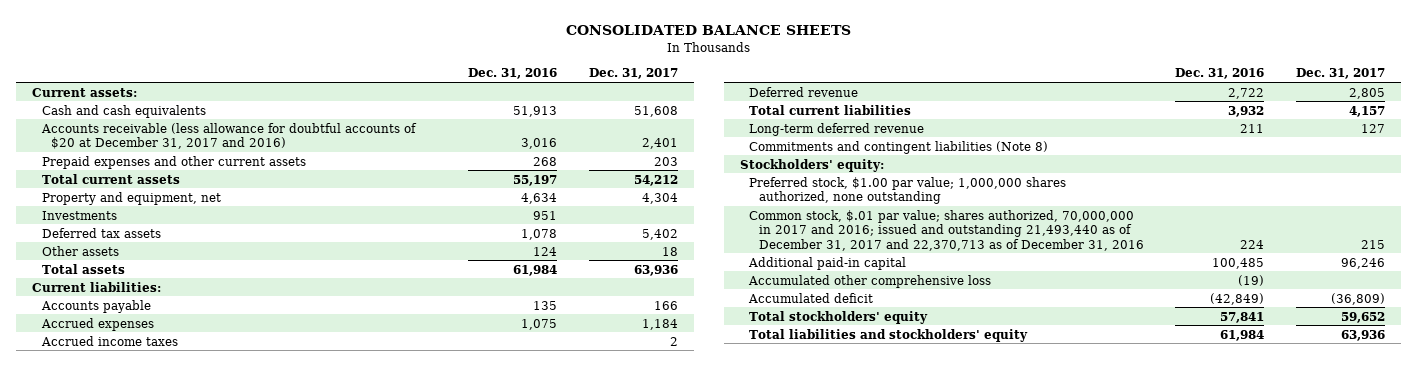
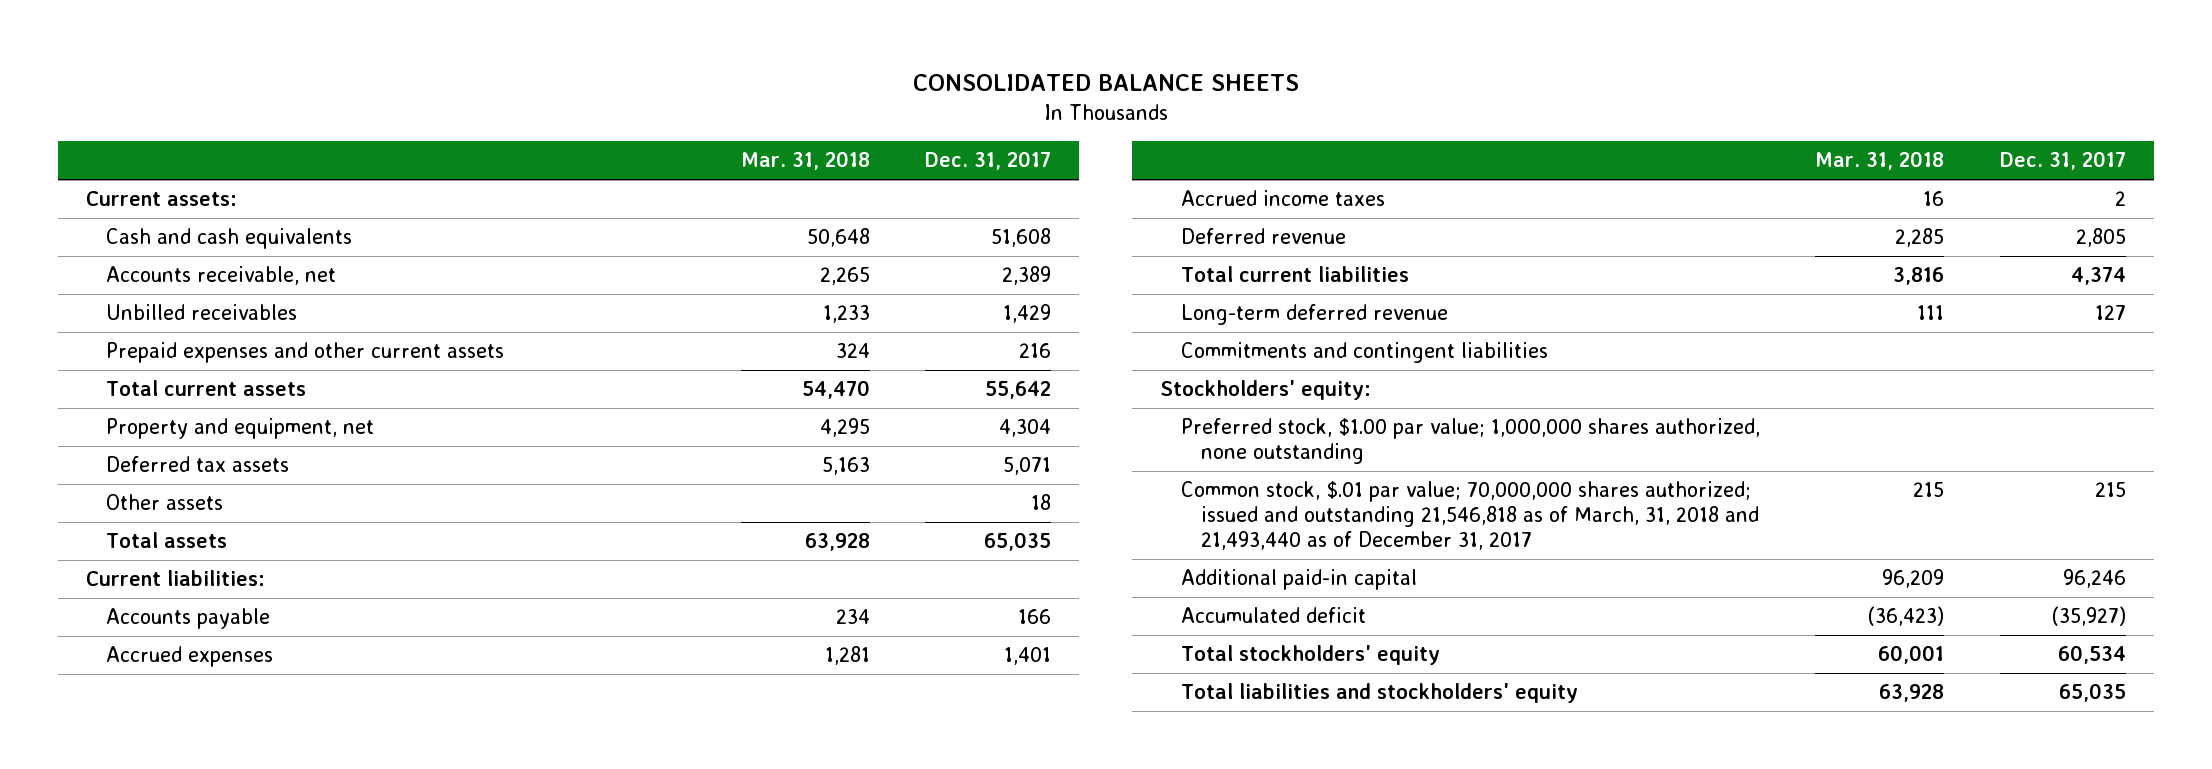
- | Dec. 31, 2016 | Dec. 31, 2017
+ | Mar. 31, 2018 | Dec. 31, 2017
- Accounts receivable (less allowance for doubtful accounts of $20 at December 31, 2017 and 2016) | 3,016 | 2,401
- Prepaid expenses and other current assets | 268 | 203
- Total current assets | 55,197 | 54,212
+ Accounts receivable, net | 2,265 | 2,389
+ Unbilled receivables | 1,233 | 1,429
+ Prepaid expenses and other current assets | 324 | 216
+ Total current assets | 54,470 | 55,642
- Investments | 951 |
- Deferred tax assets | 1,078 | 5,402
+ Deferred tax assets | 5,163 | 5,071
- Total assets | 61,984 | 63,936
+ Total assets | 63,928 | 65,035
- Accrued expenses | 1,075 | 1,184
+ Accrued expenses | 1,281 | 1,401
- Total current liabilities | 3,932 | 4,157
+ Total current liabilities | 3,816 | 4,374
- Commitments and contingent liabilities (Note 8)
+ Commitments and contingent liabilities
- Common stock, $.01 par value; shares authorized, 70,000,000 in 2017 and 2016; issued and outstanding 21,493,440 as of December 31, 2017 and 22,370,713 as of December 31, 2016 | 224 | 215
+ Common stock, $.01 par value; 70,000,000 shares authorized; issued and outstanding 21,546,818 as of March, 31, 2018 and 21,493,440 as of December 31, 2017 | 215 | 215
- Accumulated other comprehensive loss | (19) |
- Accumulated deficit | (42,849) | (36,809)
- Total stockholders' equity | 57,841 | 59,652
- Total liabilities and stockholders' equity | 61,984 | 63,936
+ Accumulated deficit | (36,423) | (35,927)
+ Total stockholders' equity | 60,001 | 60,534
+ Total liabilities and stockholders' equity | 63,928 | 65,035

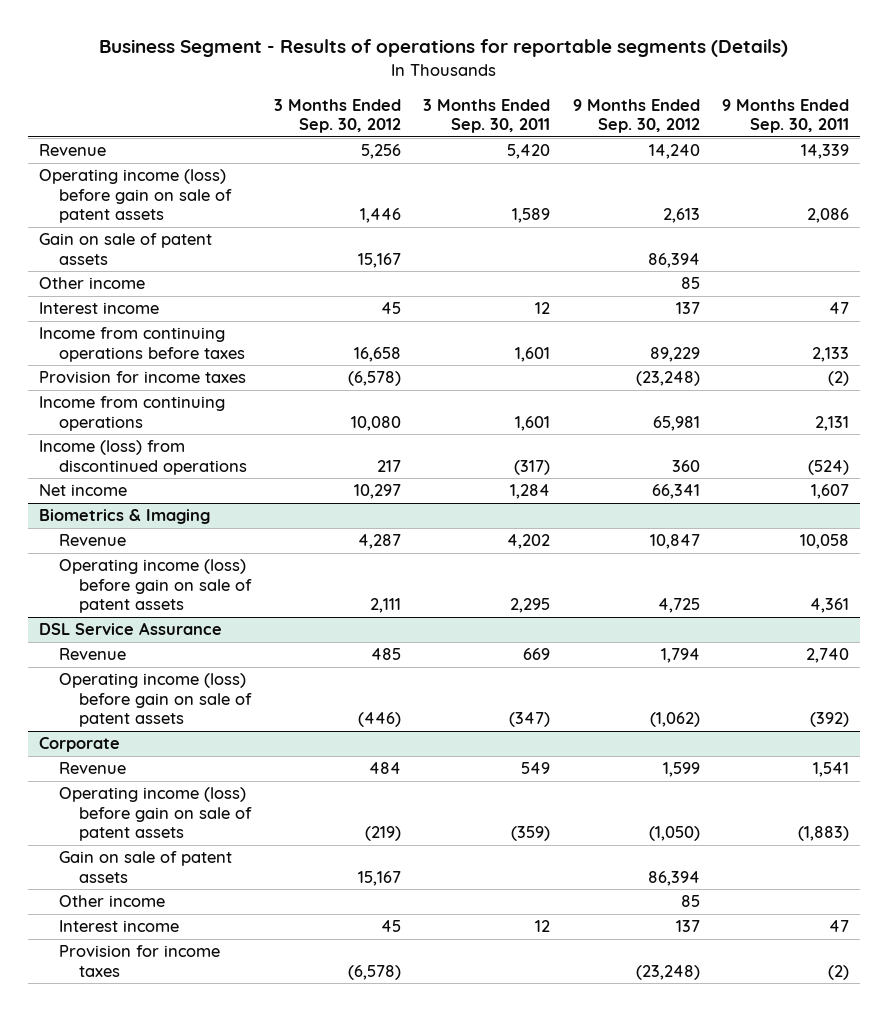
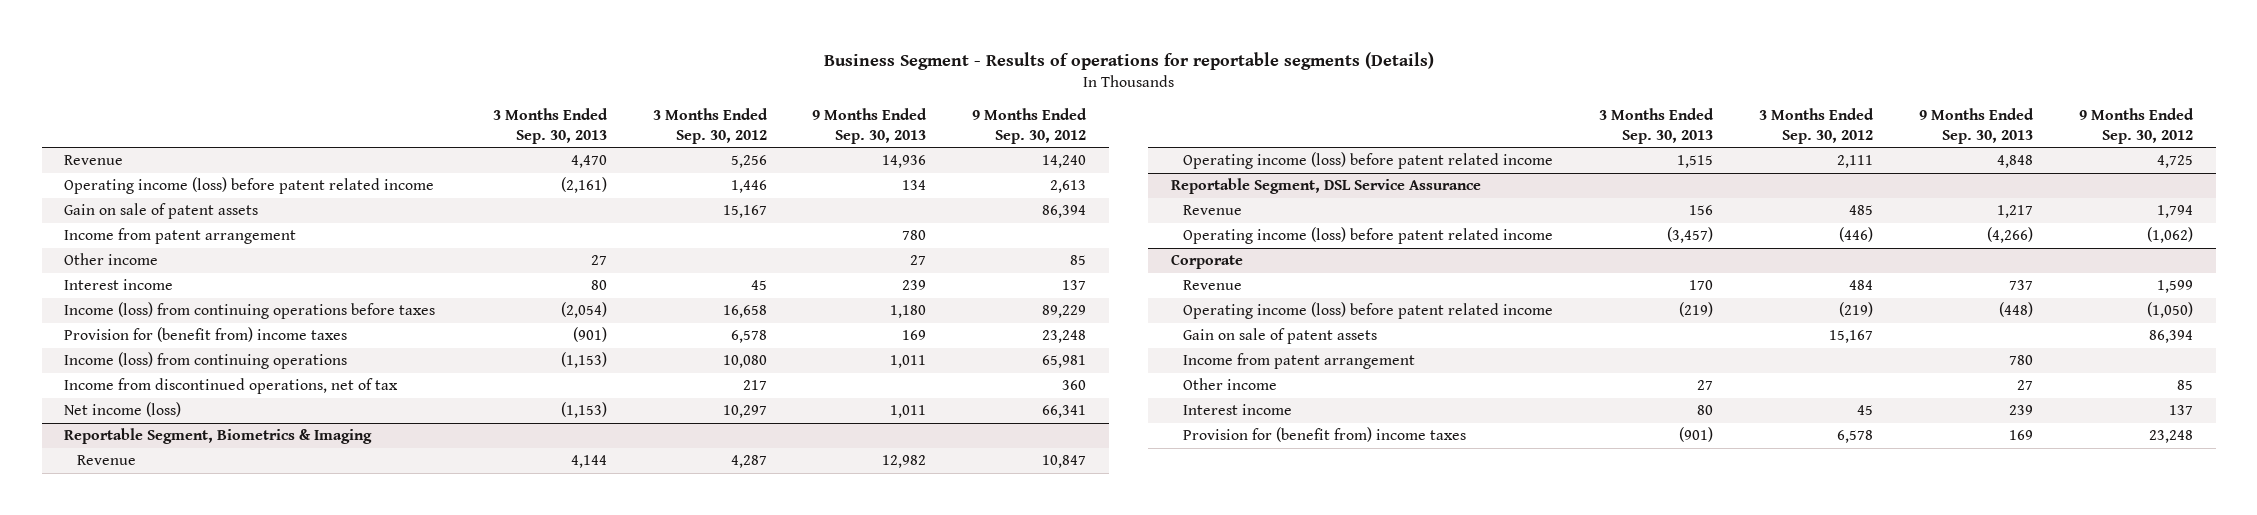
- | 3 Months Ended Sep. 30, 2012 | 3 Months Ended Sep. 30, 2011 | 9 Months Ended Sep. 30, 2012 | 9 Months Ended Sep. 30, 2011
+ | 3 Months Ended Sep. 30, 2013 | 3 Months Ended Sep. 30, 2012 | 9 Months Ended Sep. 30, 2013 | 9 Months Ended Sep. 30, 2012
- Operating income (loss) before gain on sale of patent assets | 1,446 | 1,589 | 2,613 | 2,086
+ Operating income (loss) before patent related income | (2,161) | 1,446 | 134 | 2,613
+ Income from patent arrangement | | | 780 |
- Income from continuing operations before taxes | 16,658 | 1,601 | 89,229 | 2,133
- Provision for income taxes | (6,578) | | (23,248) | (2)
- Income from continuing operations | 10,080 | 1,601 | 65,981 | 2,131
- Income (loss) from discontinued operations | 217 | (317) | 360 | (524)
- Net income | 10,297 | 1,284 | 66,341 | 1,607
- Biometrics & Imaging
+ Income (loss) from continuing operations before taxes | (2,054) | 16,658 | 1,180 | 89,229
+ Provision for (benefit from) income taxes | (901) | 6,578 | 169 | 23,248
+ Income (loss) from continuing operations | (1,153) | 10,080 | 1,011 | 65,981
+ Income from discontinued operations, net of tax | | 217 | | 360
+ Net income (loss) | (1,153) | 10,297 | 1,011 | 66,341
+ Reportable Segment, Biometrics & Imaging
- Operating income (loss) before gain on sale of patent assets | 2,111 | 2,295 | 4,725 | 4,361
- DSL Service Assurance
+ Operating income (loss) before patent related income | 1,515 | 2,111 | 4,848 | 4,725
+ Reportable Segment, DSL Service Assurance
- Operating income (loss) before gain on sale of patent assets | (446) | (347) | (1,062) | (392)
+ Operating income (loss) before patent related income | (3,457) | (446) | (4,266) | (1,062)
@ Corporate
- Operating income (loss) before gain on sale of patent assets | (219) | (359) | (1,050) | (1,883)
+ Operating income (loss) before patent related income | (219) | (219) | (448) | (1,050)
+ Income from patent arrangement | | | 780 |
- Provision for income taxes | (6,578) | | (23,248) | (2)
+ Provision for (benefit from) income taxes | (901) | 6,578 | 169 | 23,248

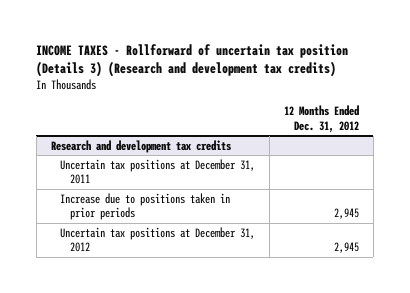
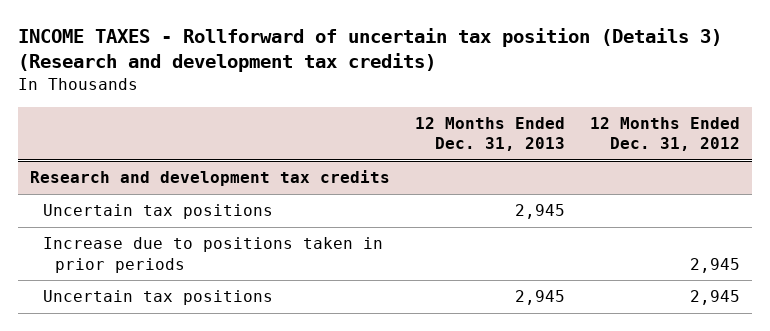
- | 12 Months Ended Dec. 31, 2012
+ | 12 Months Ended Dec. 31, 2013 | 12 Months Ended Dec. 31, 2012
@ Research and development tax credits
- Uncertain tax positions at December 31, 2011
+ Uncertain tax positions | 2,945 |
- Uncertain tax positions at December 31, 2012 | 2,945
+ Uncertain tax positions | 2,945 | 2,945

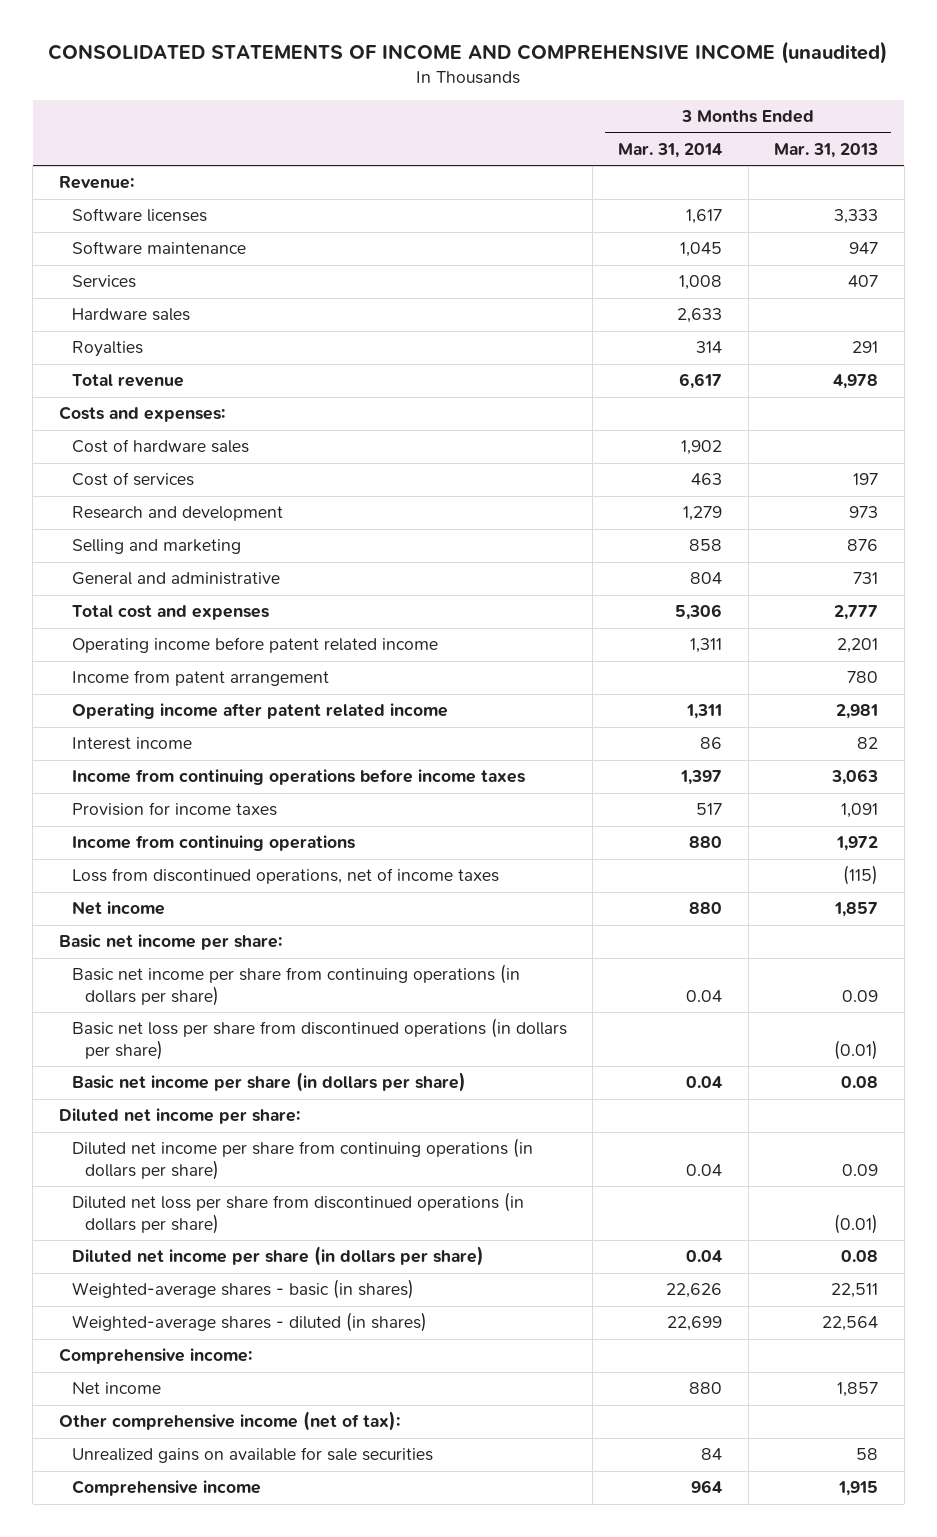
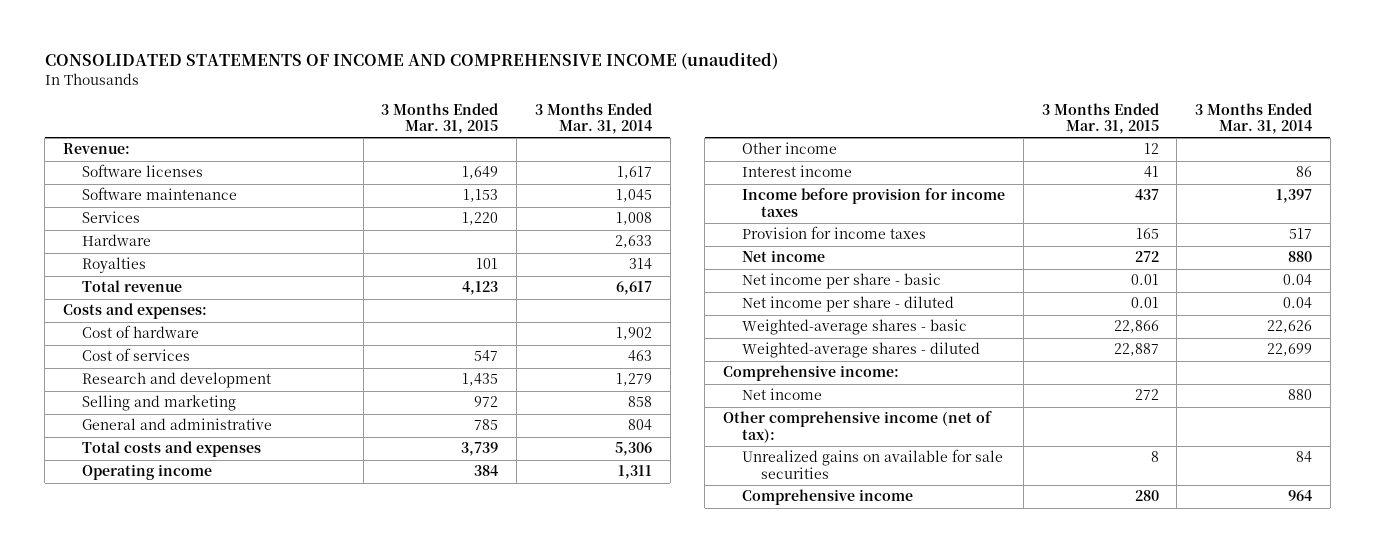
- | 3 Months Ended Mar. 31, 2014 | 3 Months Ended Mar. 31, 2013
+ | 3 Months Ended Mar. 31, 2015 | 3 Months Ended Mar. 31, 2014
- Hardware sales | 2,633 |
+ Hardware | | 2,633
- Cost of hardware sales | 1,902 |
+ Cost of hardware | | 1,902
- Total cost and expenses | 5,306 | 2,777
- Operating income before patent related income | 1,311 | 2,201
- Income from patent arrangement | | 780
- Operating income after patent related income | 1,311 | 2,981
+ Total costs and expenses | 3,739 | 5,306
+ Operating income | 384 | 1,311
+ Other income | 12 |
- Income from continuing operations before income taxes | 1,397 | 3,063
+ Income before provision for income taxes | 437 | 1,397
- Income from continuing operations | 880 | 1,972
- Loss from discontinued operations, net of income taxes | | (115)
- Basic net income per share:
- Basic net income per share from continuing operations (in dollars per share) | 0.04 | 0.09
- Basic net loss per share from discontinued operations (in dollars per share) | | (0.01)
- Basic net income per share (in dollars per share) | 0.04 | 0.08
- Diluted net income per share:
- Diluted net income per share from continuing operations (in dollars per share) | 0.04 | 0.09
- Diluted net loss per share from discontinued operations (in dollars per share) | | (0.01)
- Diluted net income per share (in dollars per share) | 0.04 | 0.08
- Weighted-average shares - basic (in shares) | 22,626 | 22,511
- Weighted-average shares - diluted (in shares) | 22,699 | 22,564
+ Net income per share - basic | 0.01 | 0.04
+ Net income per share - diluted | 0.01 | 0.04
+ Weighted-average shares - basic | 22,866 | 22,626
+ Weighted-average shares - diluted | 22,887 | 22,699

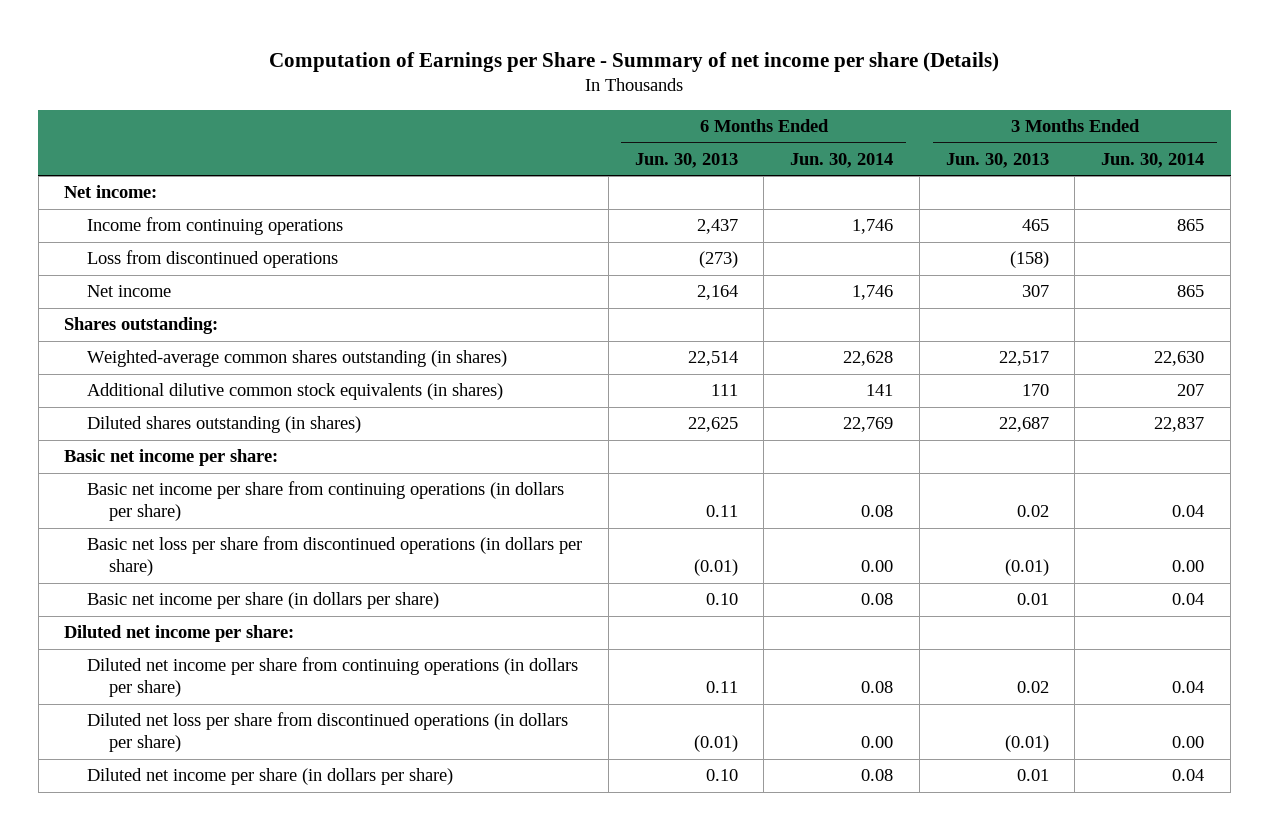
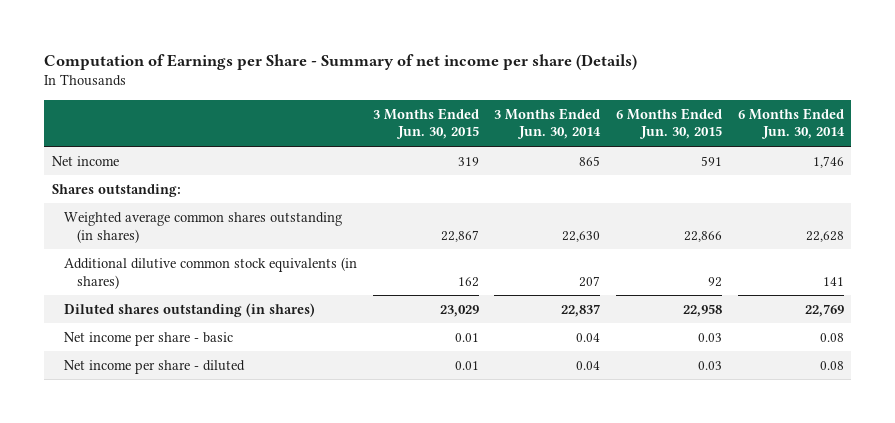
- | 6 Months Ended Jun. 30, 2013 | 6 Months Ended Jun. 30, 2014 | 3 Months Ended Jun. 30, 2013 | 3 Months Ended Jun. 30, 2014
+ | 3 Months Ended Jun. 30, 2015 | 3 Months Ended Jun. 30, 2014 | 6 Months Ended Jun. 30, 2015 | 6 Months Ended Jun. 30, 2014
- Net income:
- Income from continuing operations | 2,437 | 1,746 | 465 | 865
- Loss from discontinued operations | (273) | | (158) |
- Weighted-average common shares outstanding (in shares) | 22,514 | 22,628 | 22,517 | 22,630
+ Weighted average common shares outstanding (in shares) | 22,867 | 22,630 | 22,866 | 22,628
- Basic net income per share:
- Basic net income per share from continuing operations (in dollars per share) | 0.11 | 0.08 | 0.02 | 0.04
- Basic net loss per share from discontinued operations (in dollars per share) | (0.01) | 0.00 | (0.01) | 0.00
- Basic net income per share (in dollars per share) | 0.10 | 0.08 | 0.01 | 0.04
- Diluted net income per share:
- Diluted net income per share from continuing operations (in dollars per share) | 0.11 | 0.08 | 0.02 | 0.04
- Diluted net loss per share from discontinued operations (in dollars per share) | (0.01) | 0.00 | (0.01) | 0.00
- Diluted net income per share (in dollars per share) | 0.10 | 0.08 | 0.01 | 0.04
+ Net income per share - basic | 0.01 | 0.04 | 0.03 | 0.08
+ Net income per share - diluted | 0.01 | 0.04 | 0.03 | 0.08

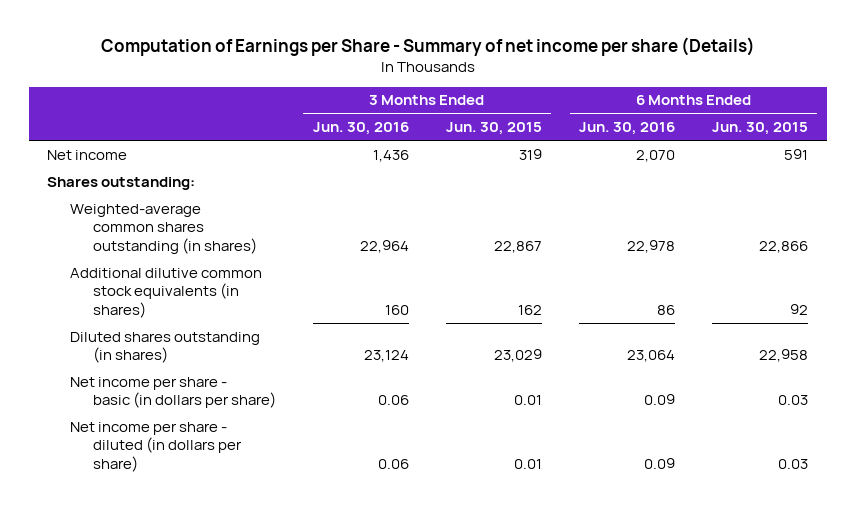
- | 3 Months Ended Jun. 30, 2015 | 3 Months Ended Jun. 30, 2014 | 6 Months Ended Jun. 30, 2015 | 6 Months Ended Jun. 30, 2014
+ | 3 Months Ended Jun. 30, 2016 | 3 Months Ended Jun. 30, 2015 | 6 Months Ended Jun. 30, 2016 | 6 Months Ended Jun. 30, 2015
- Weighted average common shares outstanding (in shares) | 22,867 | 22,630 | 22,866 | 22,628
+ Weighted-average common shares outstanding (in shares) | 22,964 | 22,867 | 22,978 | 22,866
- Net income per share - basic | 0.01 | 0.04 | 0.03 | 0.08
- Net income per share - diluted | 0.01 | 0.04 | 0.03 | 0.08
+ Net income per share - basic (in dollars per share) | 0.06 | 0.01 | 0.09 | 0.03
+ Net income per share - diluted (in dollars per share) | 0.06 | 0.01 | 0.09 | 0.03

